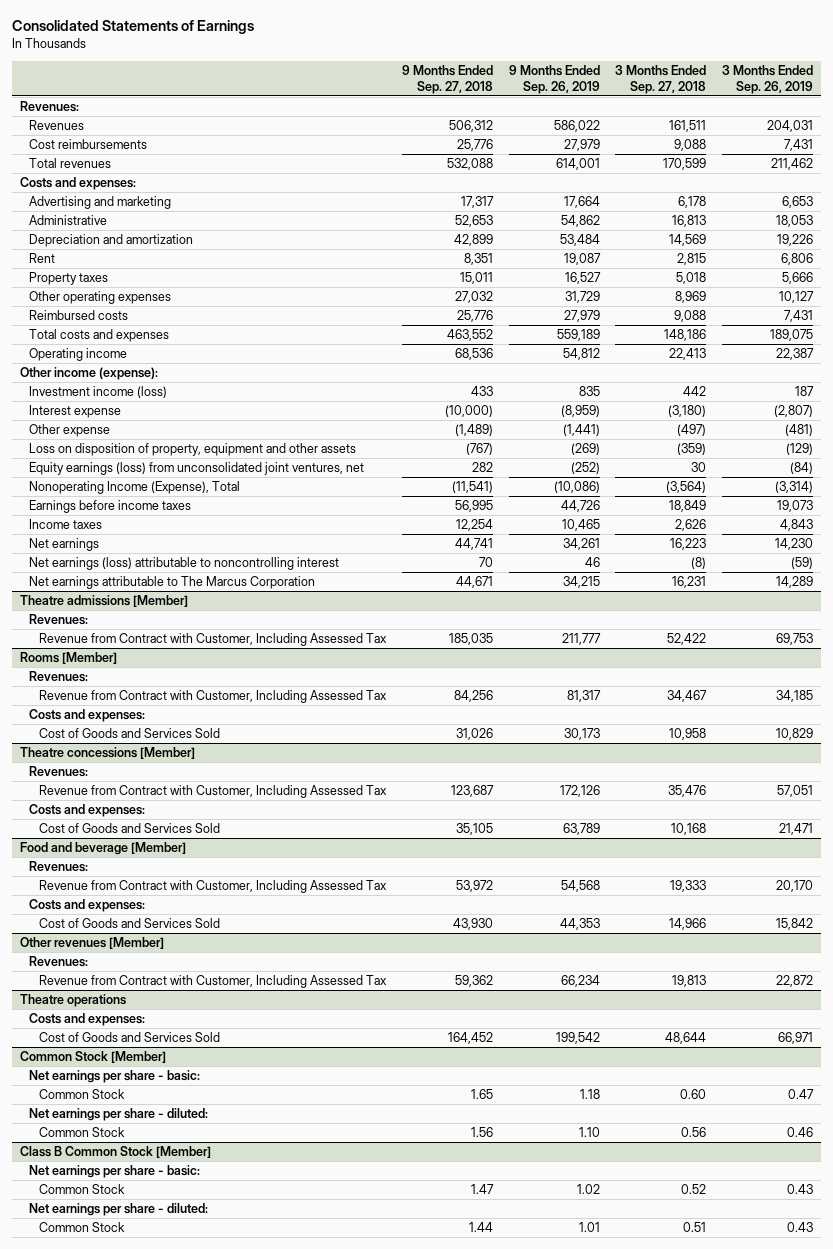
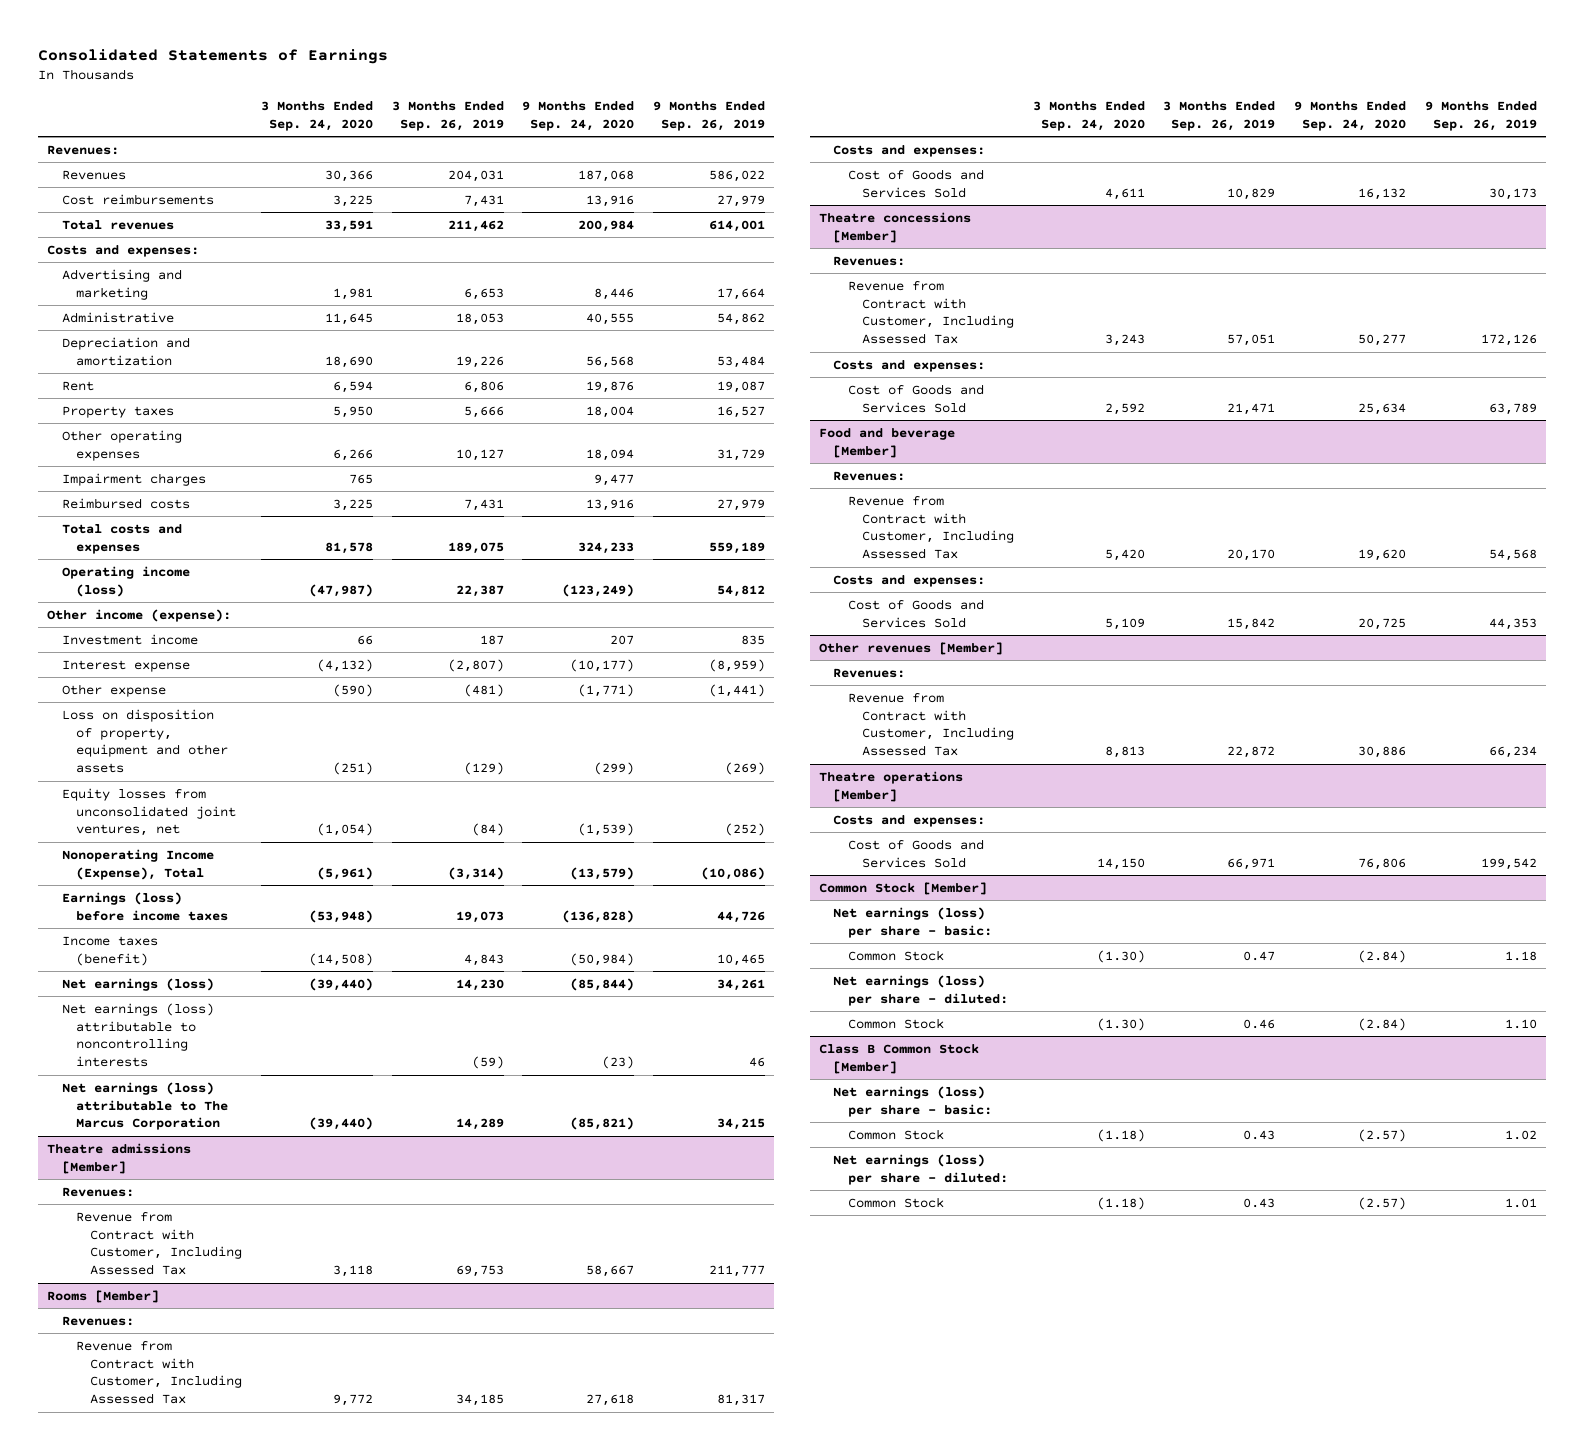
- | 9 Months Ended Sep. 27, 2018 | 9 Months Ended Sep. 26, 2019 | 3 Months Ended Sep. 27, 2018 | 3 Months Ended Sep. 26, 2019
+ | 3 Months Ended Sep. 24, 2020 | 3 Months Ended Sep. 26, 2019 | 9 Months Ended Sep. 24, 2020 | 9 Months Ended Sep. 26, 2019
+ Impairment charges | 765 | | 9,477 |
- Operating income | 68,536 | 54,812 | 22,413 | 22,387
+ Operating income (loss) | (47,987) | 22,387 | (123,249) | 54,812
- Investment income (loss) | 433 | 835 | 442 | 187
+ Investment income | 66 | 187 | 207 | 835
- Equity earnings (loss) from unconsolidated joint ventures, net | 282 | (252) | 30 | (84)
+ Equity losses from unconsolidated joint ventures, net | (1,054) | (84) | (1,539) | (252)
- Earnings before income taxes | 56,995 | 44,726 | 18,849 | 19,073
- Income taxes | 12,254 | 10,465 | 2,626 | 4,843
- Net earnings | 44,741 | 34,261 | 16,223 | 14,230
- Net earnings (loss) attributable to noncontrolling interest | 70 | 46 | (8) | (59)
- Net earnings attributable to The Marcus Corporation | 44,671 | 34,215 | 16,231 | 14,289
+ Earnings (loss) before income taxes | (53,948) | 19,073 | (136,828) | 44,726
+ Income taxes (benefit) | (14,508) | 4,843 | (50,984) | 10,465
+ Net earnings (loss) | (39,440) | 14,230 | (85,844) | 34,261
+ Net earnings (loss) attributable to noncontrolling interests | | (59) | (23) | 46
+ Net earnings (loss) attributable to The Marcus Corporation | (39,440) | 14,289 | (85,821) | 34,215
- Theatre operations
+ Theatre operations [Member]
@ Common Stock [Member]
- Net earnings per share - basic:
+ Net earnings (loss) per share - basic:
- Net earnings per share - diluted:
+ Net earnings (loss) per share - diluted:
@ Class B Common Stock [Member]
- Net earnings per share - basic:
+ Net earnings (loss) per share - basic:
- Net earnings per share - diluted:
+ Net earnings (loss) per share - diluted:

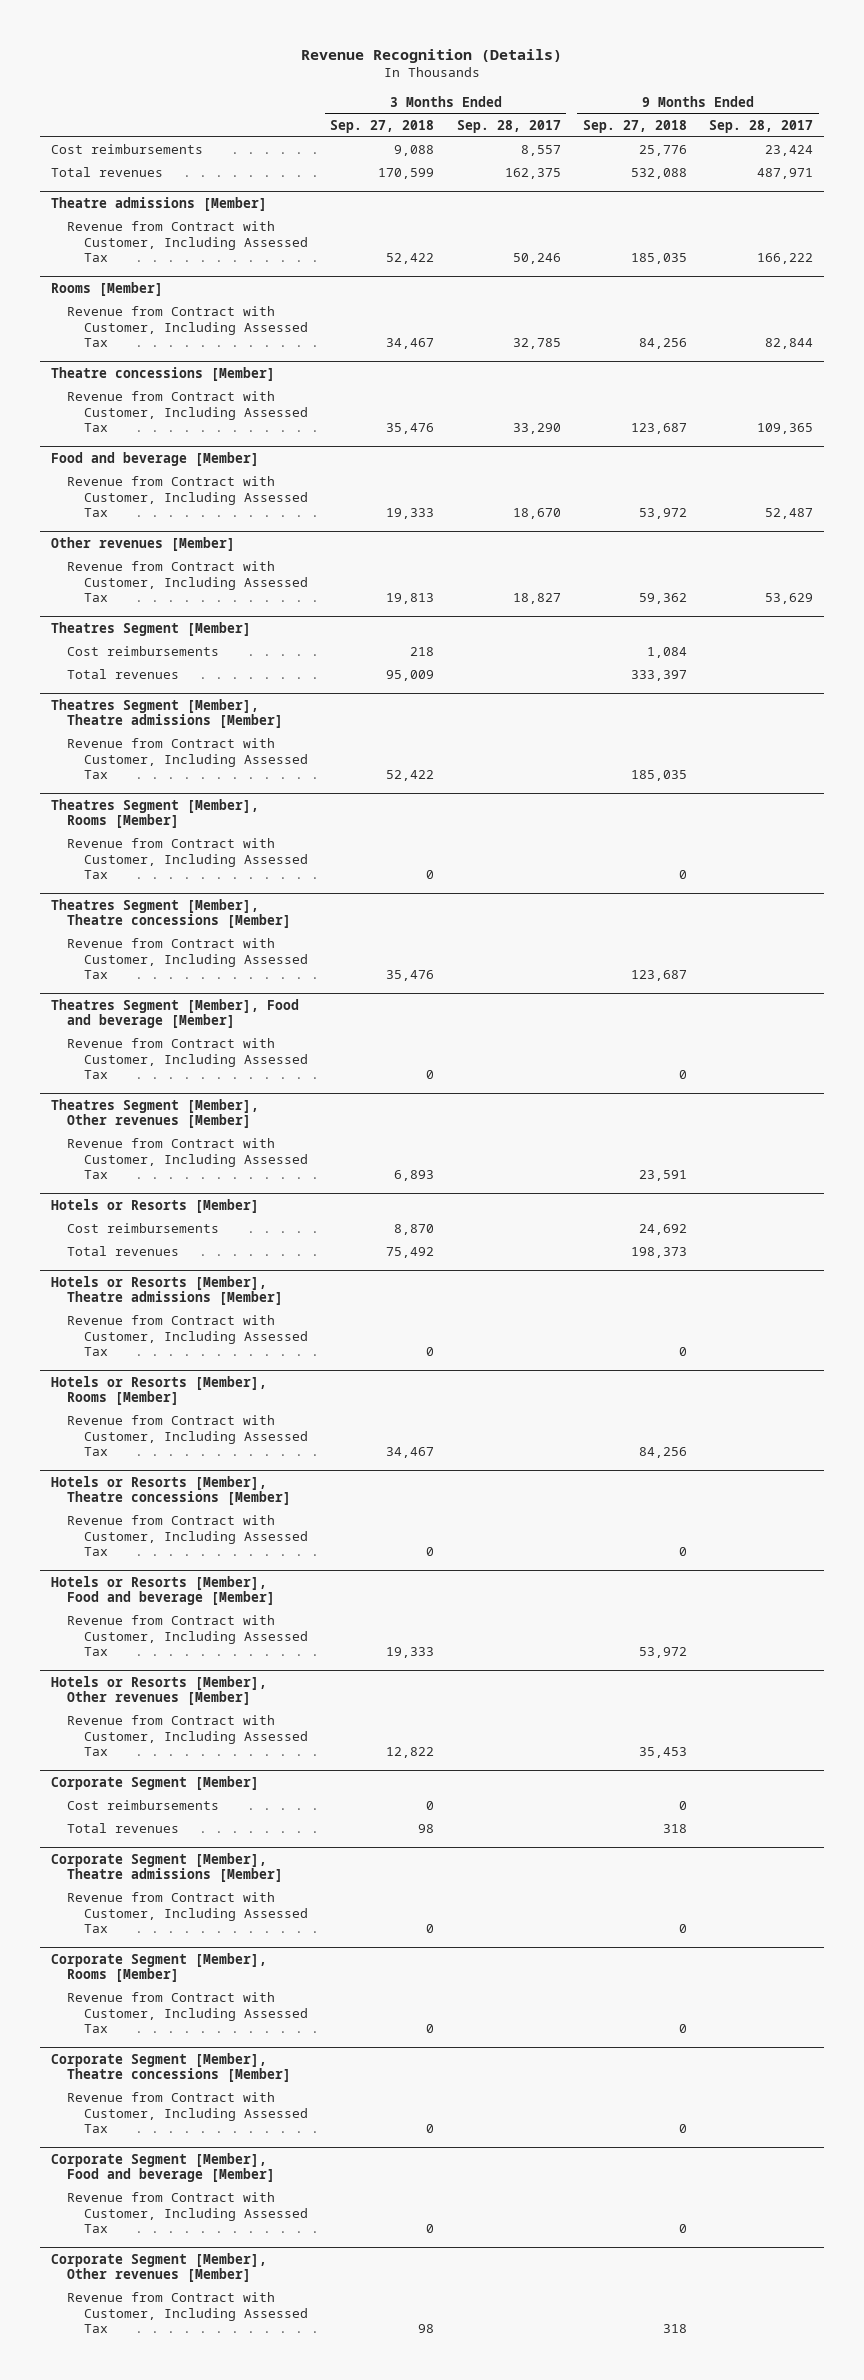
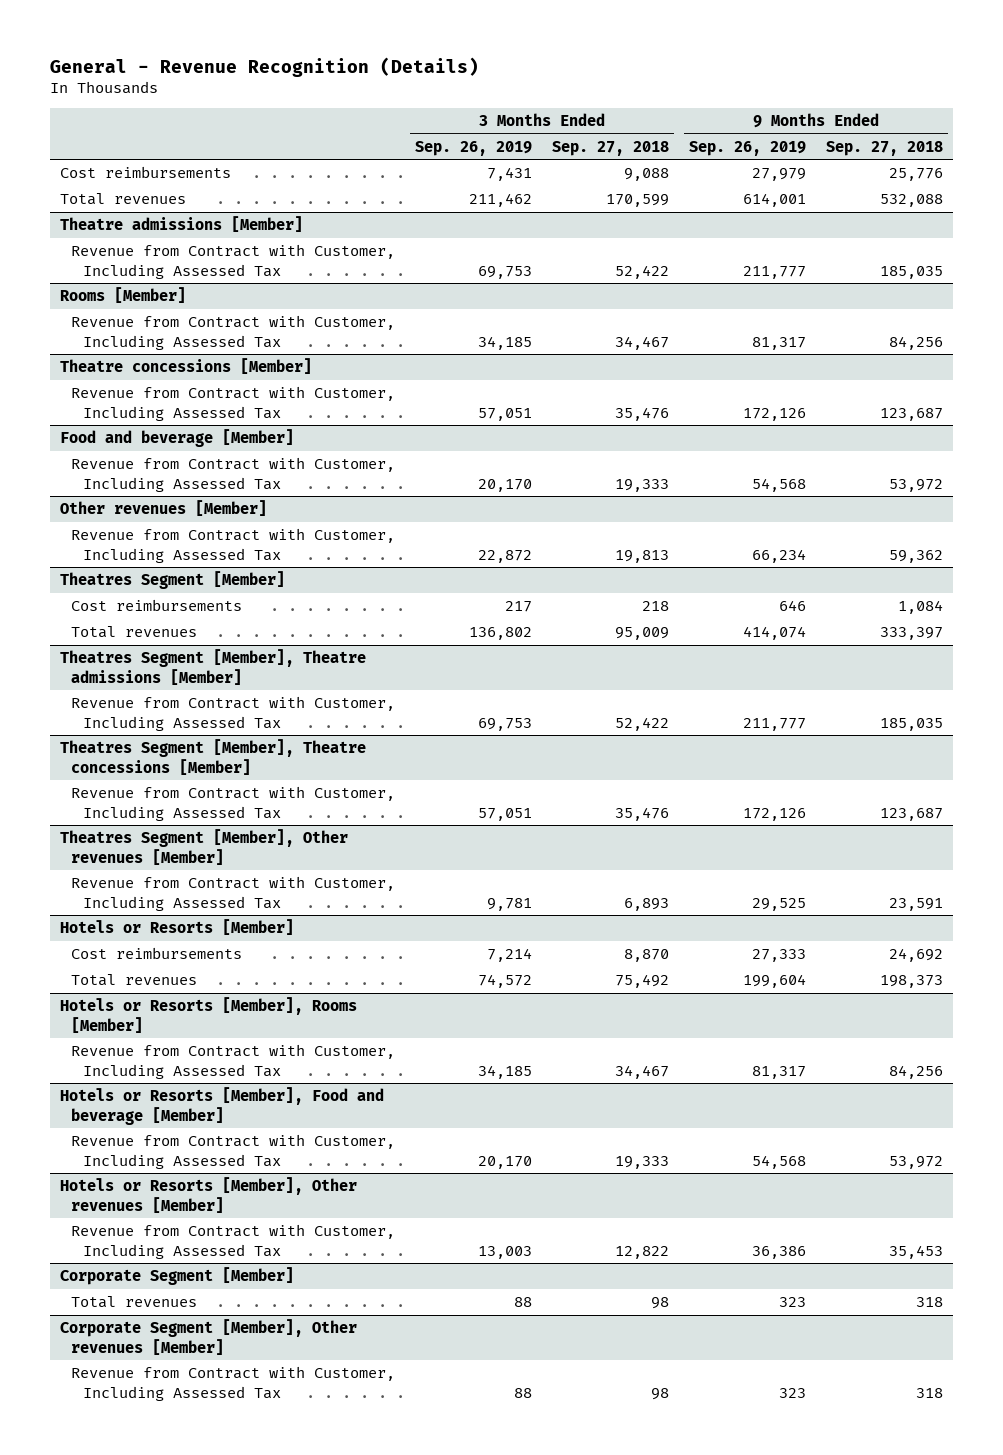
- Revenue Recognition (Details)
+ General - Revenue Recognition (Details)
- | 3 Months Ended Sep. 27, 2018 | 3 Months Ended Sep. 28, 2017 | 9 Months Ended Sep. 27, 2018 | 9 Months Ended Sep. 28, 2017
+ | 3 Months Ended Sep. 26, 2019 | 3 Months Ended Sep. 27, 2018 | 9 Months Ended Sep. 26, 2019 | 9 Months Ended Sep. 27, 2018
- Theatres Segment [Member], Rooms [Member]
- Revenue from Contract with Customer, Including Assessed Tax | 0 | | 0 |
- Theatres Segment [Member], Food and beverage [Member]
- Revenue from Contract with Customer, Including Assessed Tax | 0 | | 0 |
- Hotels or Resorts [Member], Theatre admissions [Member]
- Revenue from Contract with Customer, Including Assessed Tax | 0 | | 0 |
- Hotels or Resorts [Member], Theatre concessions [Member]
- Revenue from Contract with Customer, Including Assessed Tax | 0 | | 0 |
@ Corporate Segment [Member]
- Cost reimbursements | 0 | | 0 |
- Corporate Segment [Member], Theatre admissions [Member]
- Revenue from Contract with Customer, Including Assessed Tax | 0 | | 0 |
- Corporate Segment [Member], Rooms [Member]
- Revenue from Contract with Customer, Including Assessed Tax | 0 | | 0 |
- Corporate Segment [Member], Theatre concessions [Member]
- Revenue from Contract with Customer, Including Assessed Tax | 0 | | 0 |
- Corporate Segment [Member], Food and beverage [Member]
- Revenue from Contract with Customer, Including Assessed Tax | 0 | | 0 |

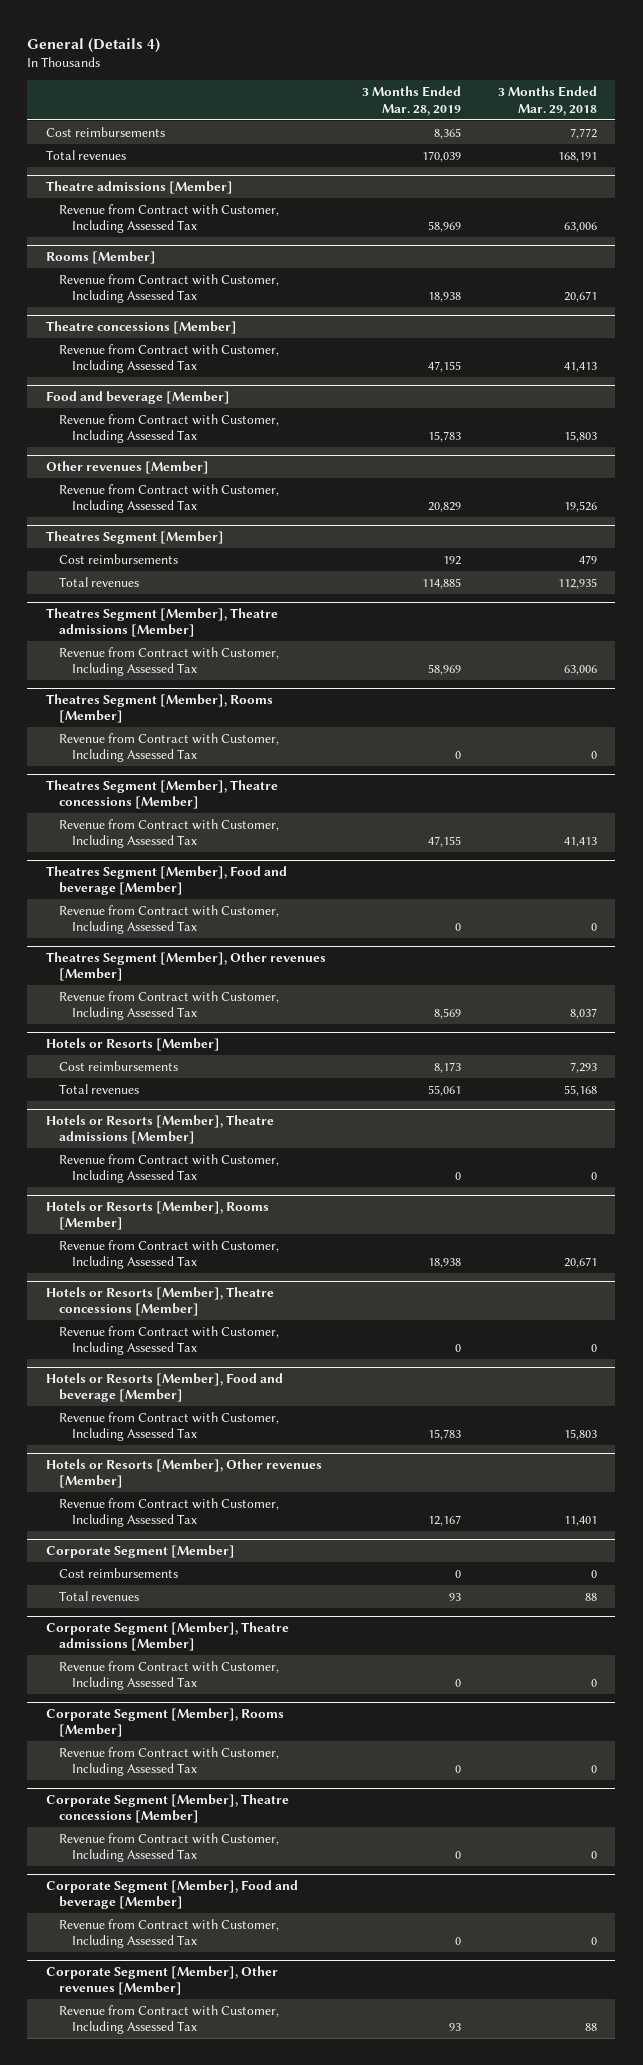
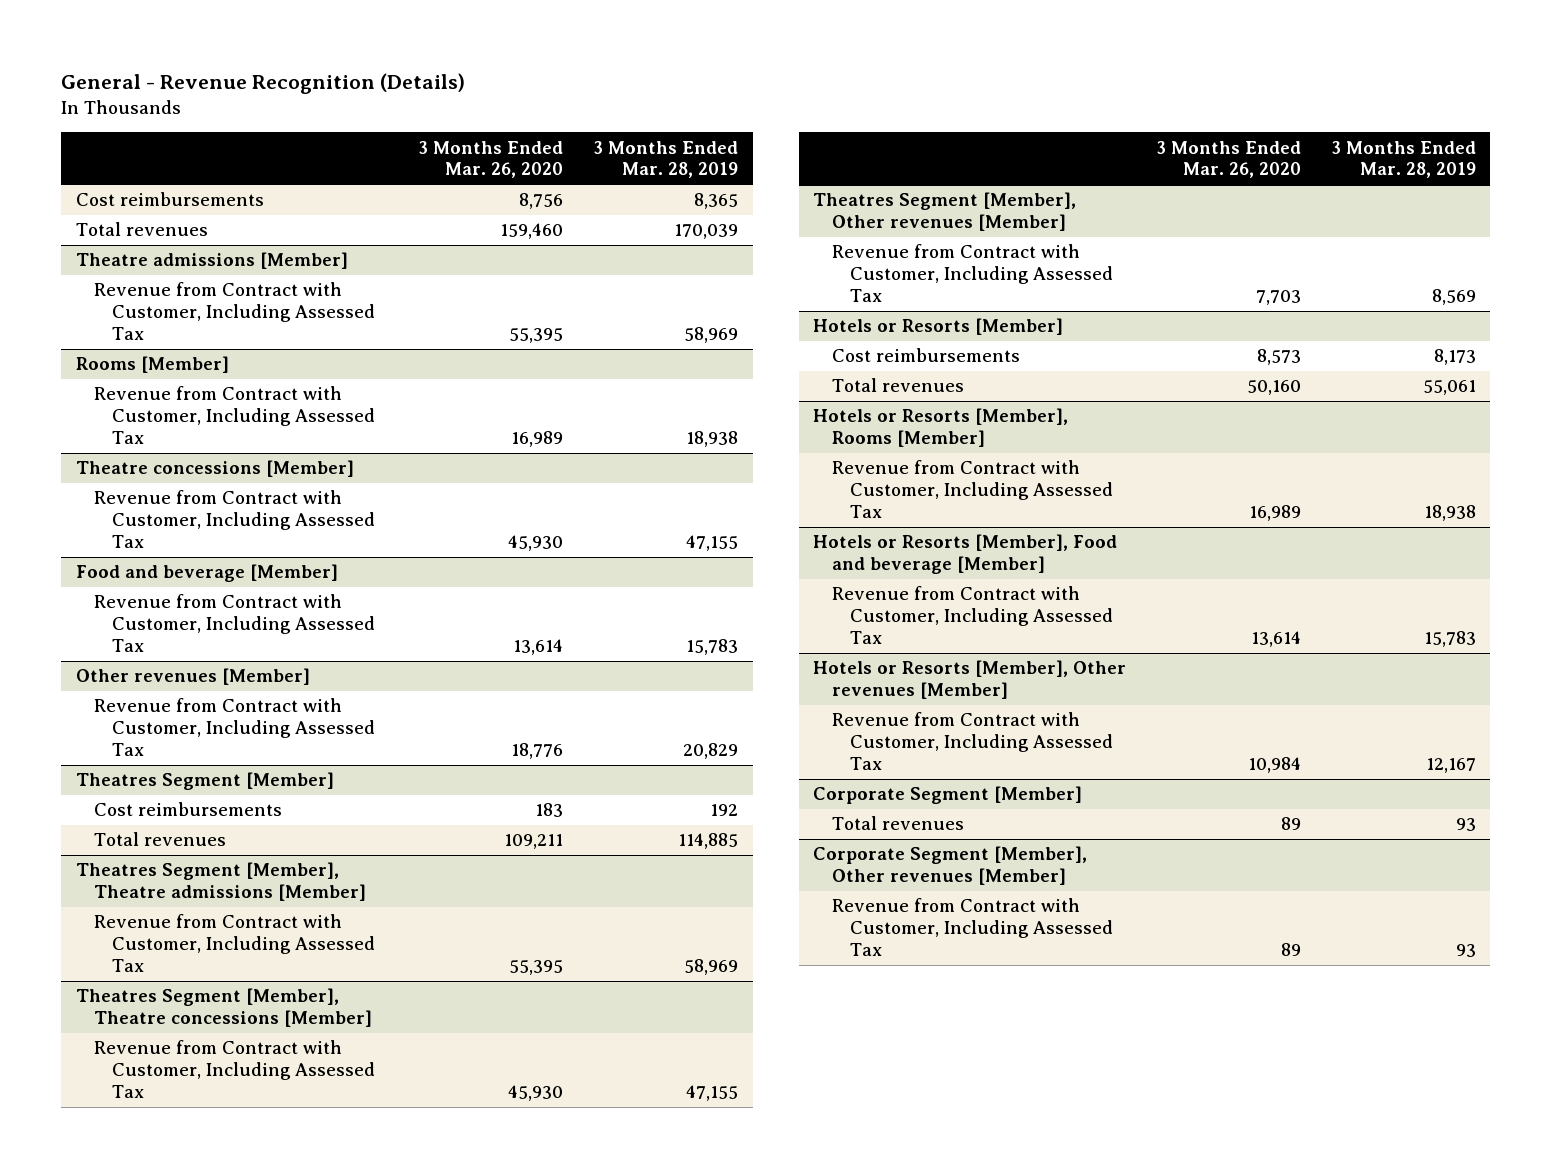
- General (Details 4)
+ General - Revenue Recognition (Details)
- | 3 Months Ended Mar. 28, 2019 | 3 Months Ended Mar. 29, 2018
+ | 3 Months Ended Mar. 26, 2020 | 3 Months Ended Mar. 28, 2019
- Theatres Segment [Member], Rooms [Member]
- Revenue from Contract with Customer, Including Assessed Tax | 0 | 0
- Theatres Segment [Member], Food and beverage [Member]
- Revenue from Contract with Customer, Including Assessed Tax | 0 | 0
- Hotels or Resorts [Member], Theatre admissions [Member]
- Revenue from Contract with Customer, Including Assessed Tax | 0 | 0
- Hotels or Resorts [Member], Theatre concessions [Member]
- Revenue from Contract with Customer, Including Assessed Tax | 0 | 0
@ Corporate Segment [Member]
- Cost reimbursements | 0 | 0
- Corporate Segment [Member], Theatre admissions [Member]
- Revenue from Contract with Customer, Including Assessed Tax | 0 | 0
- Corporate Segment [Member], Rooms [Member]
- Revenue from Contract with Customer, Including Assessed Tax | 0 | 0
- Corporate Segment [Member], Theatre concessions [Member]
- Revenue from Contract with Customer, Including Assessed Tax | 0 | 0
- Corporate Segment [Member], Food and beverage [Member]
- Revenue from Contract with Customer, Including Assessed Tax | 0 | 0

